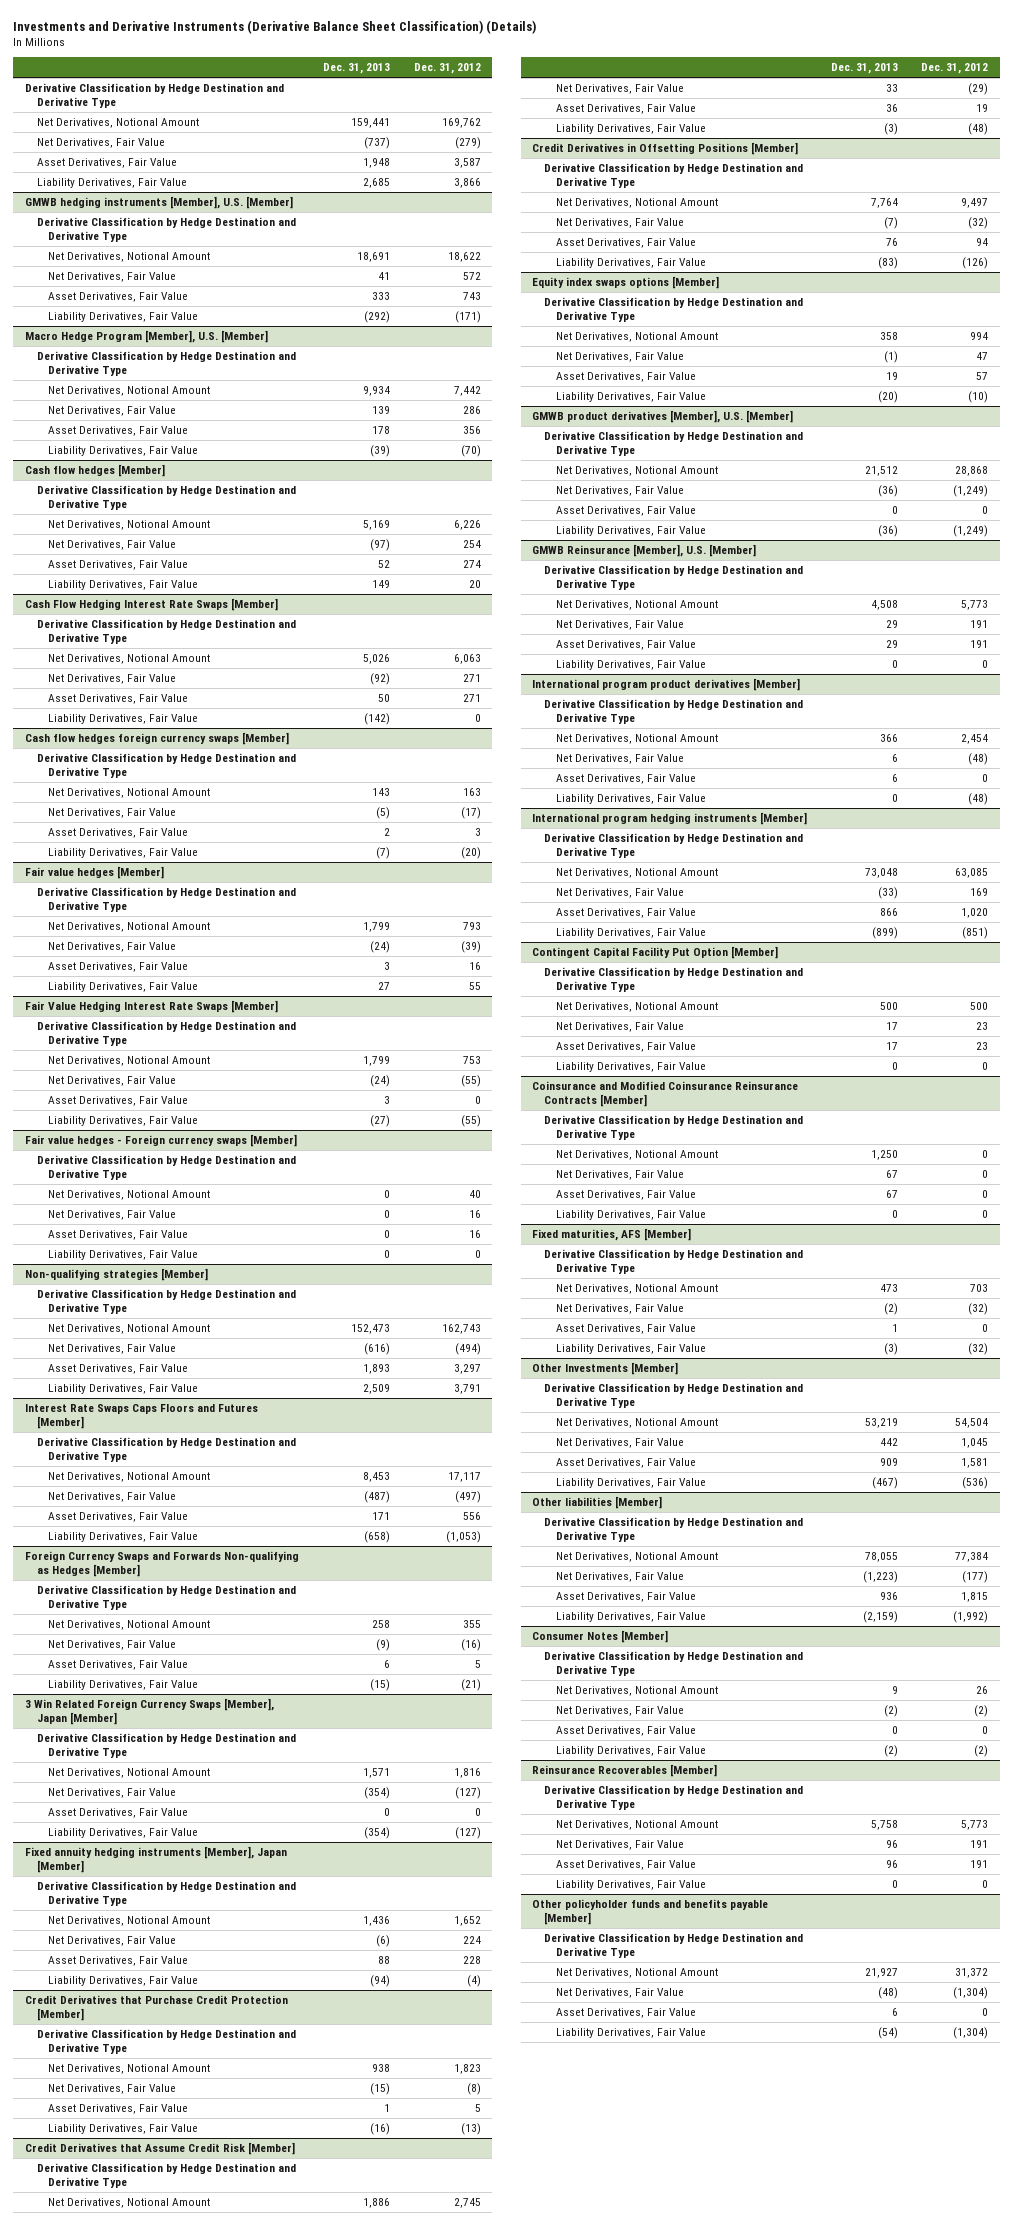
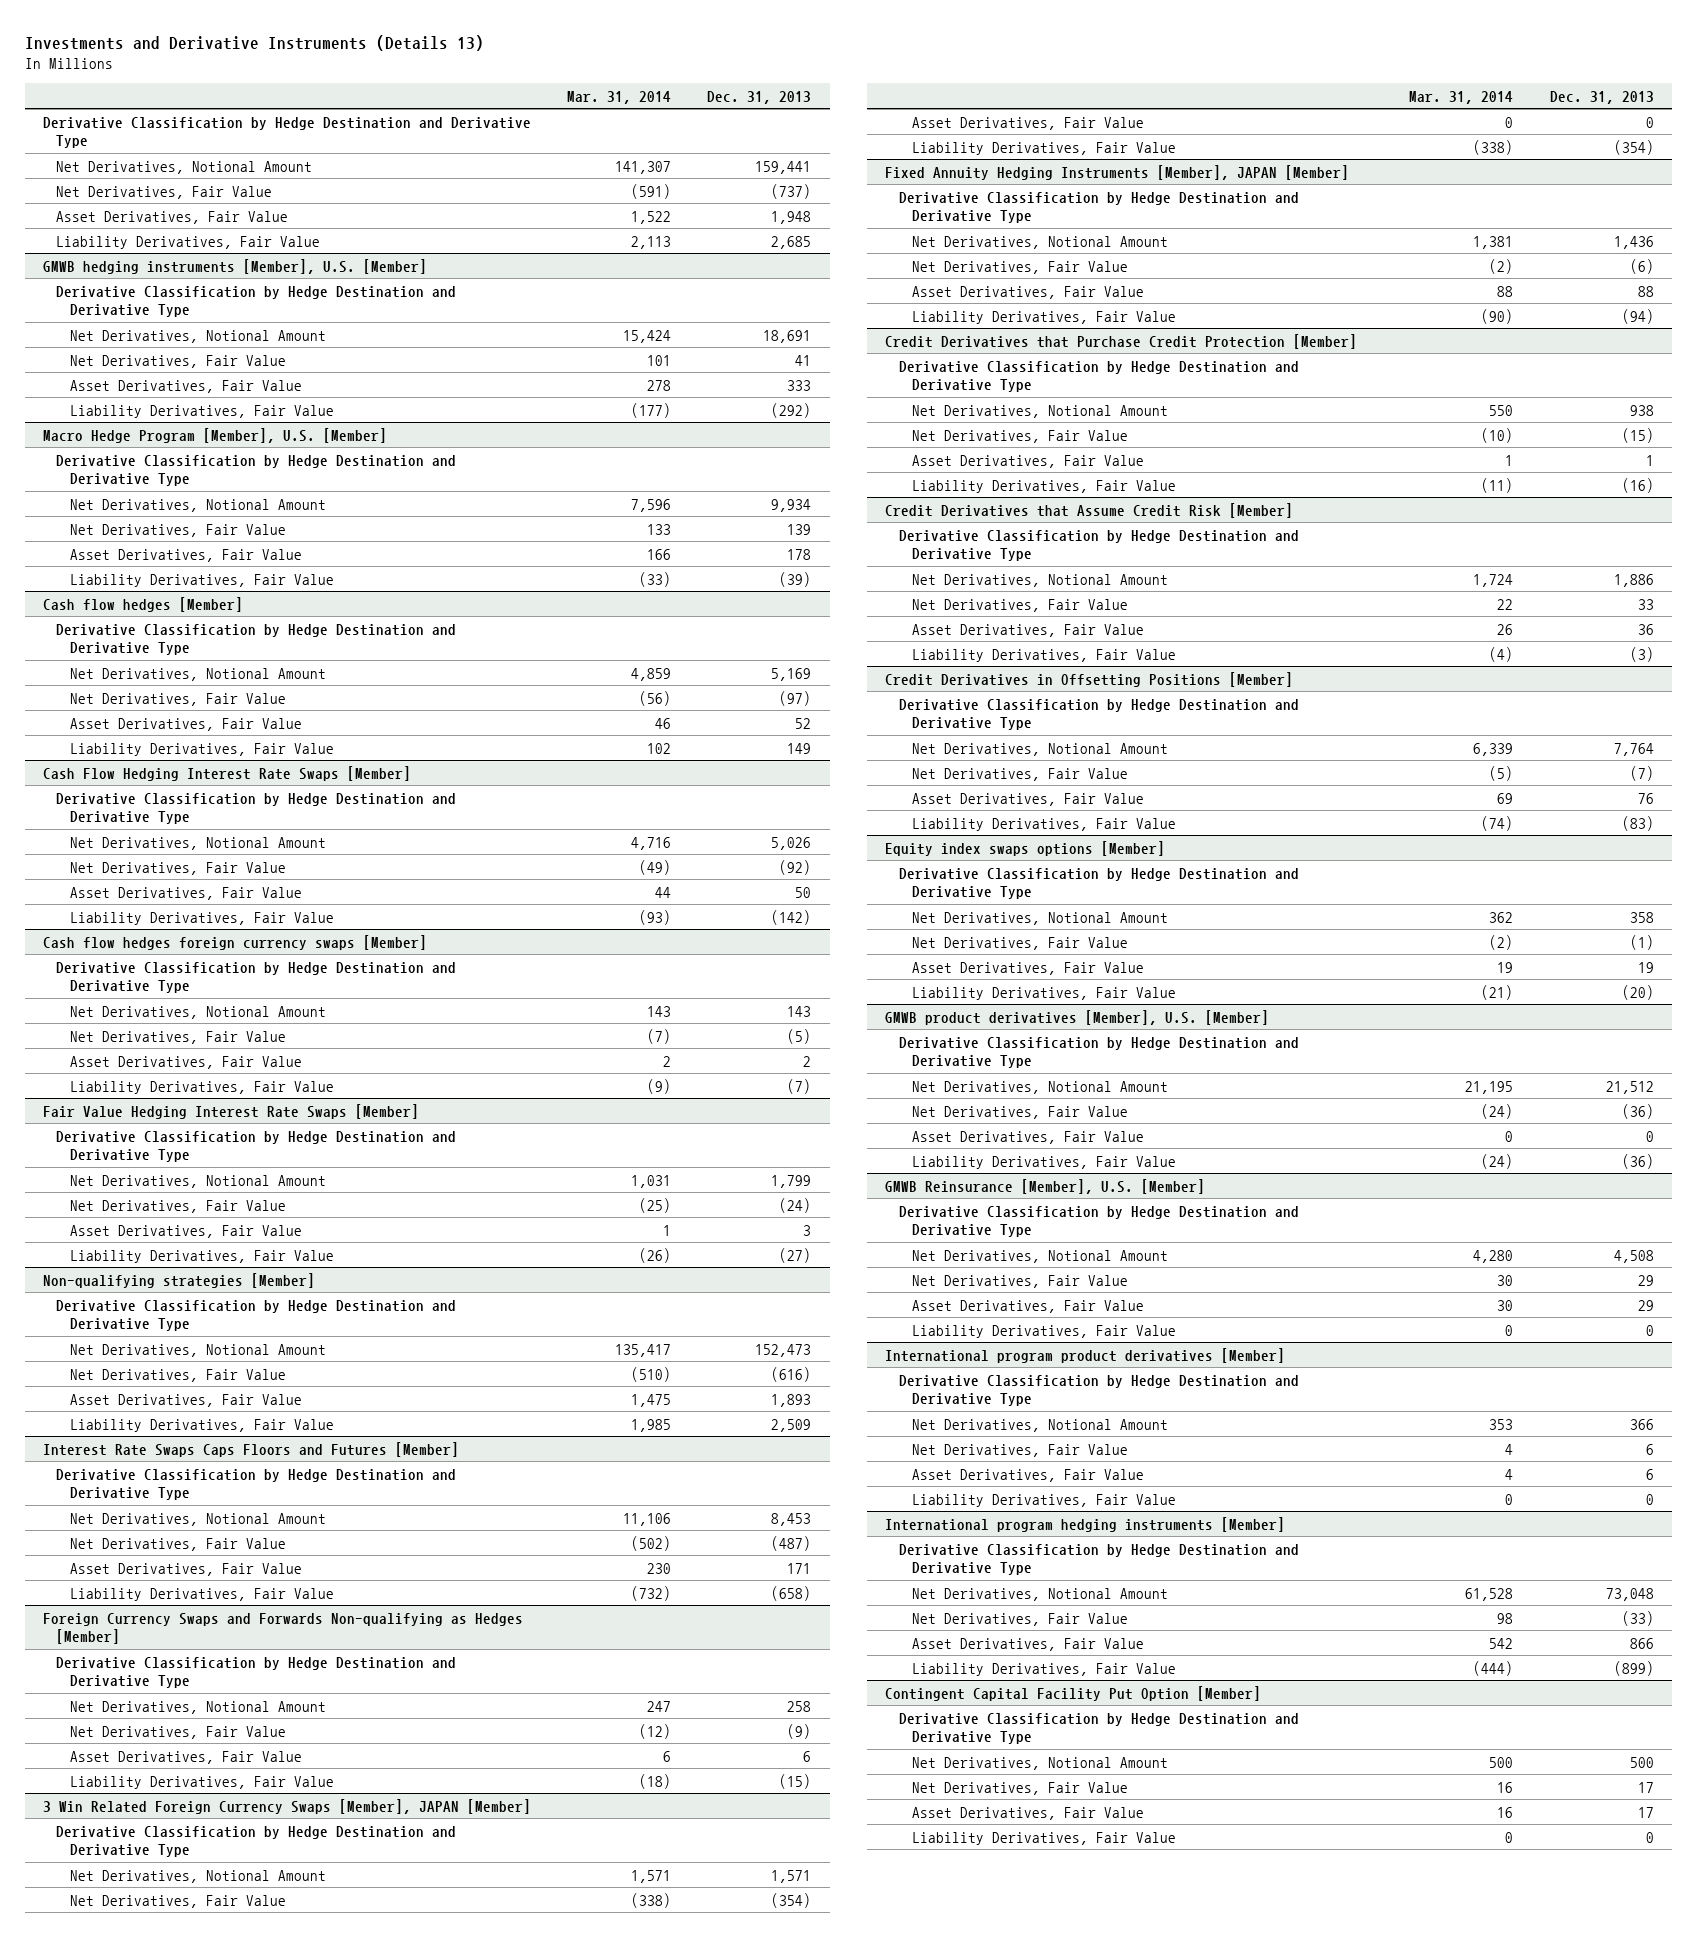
- Investments and Derivative Instruments (Derivative Balance Sheet Classification) (Details)
+ Investments and Derivative Instruments (Details 13)
- | Dec. 31, 2013 | Dec. 31, 2012
+ | Mar. 31, 2014 | Dec. 31, 2013
- Fair value hedges [Member]
- Derivative Classification by Hedge Destination and Derivative Type
- Net Derivatives, Notional Amount | 1,799 | 793
- Net Derivatives, Fair Value | (24) | (39)
- Asset Derivatives, Fair Value | 3 | 16
- Liability Derivatives, Fair Value | 27 | 55
- Fair value hedges - Foreign currency swaps [Member]
- Derivative Classification by Hedge Destination and Derivative Type
- Net Derivatives, Notional Amount | 0 | 40
- Net Derivatives, Fair Value | 0 | 16
- Asset Derivatives, Fair Value | 0 | 16
- Liability Derivatives, Fair Value | 0 | 0
- 3 Win Related Foreign Currency Swaps [Member], Japan [Member]
+ 3 Win Related Foreign Currency Swaps [Member], JAPAN [Member]
- Fixed annuity hedging instruments [Member], Japan [Member]
+ Fixed Annuity Hedging Instruments [Member], JAPAN [Member]
- Coinsurance and Modified Coinsurance Reinsurance Contracts [Member]
- Derivative Classification by Hedge Destination and Derivative Type
- Net Derivatives, Notional Amount | 1,250 | 0
- Net Derivatives, Fair Value | 67 | 0
- Asset Derivatives, Fair Value | 67 | 0
- Liability Derivatives, Fair Value | 0 | 0
- Fixed maturities, AFS [Member]
- Derivative Classification by Hedge Destination and Derivative Type
- Net Derivatives, Notional Amount | 473 | 703
- Net Derivatives, Fair Value | (2) | (32)
- Asset Derivatives, Fair Value | 1 | 0
- Liability Derivatives, Fair Value | (3) | (32)
- Other Investments [Member]
- Derivative Classification by Hedge Destination and Derivative Type
- Net Derivatives, Notional Amount | 53,219 | 54,504
- Net Derivatives, Fair Value | 442 | 1,045
- Asset Derivatives, Fair Value | 909 | 1,581
- Liability Derivatives, Fair Value | (467) | (536)
- Other liabilities [Member]
- Derivative Classification by Hedge Destination and Derivative Type
- Net Derivatives, Notional Amount | 78,055 | 77,384
- Net Derivatives, Fair Value | (1,223) | (177)
- Asset Derivatives, Fair Value | 936 | 1,815
- Liability Derivatives, Fair Value | (2,159) | (1,992)
- Consumer Notes [Member]
- Derivative Classification by Hedge Destination and Derivative Type
- Net Derivatives, Notional Amount | 9 | 26
- Net Derivatives, Fair Value | (2) | (2)
- Asset Derivatives, Fair Value | 0 | 0
- Liability Derivatives, Fair Value | (2) | (2)
- Reinsurance Recoverables [Member]
- Derivative Classification by Hedge Destination and Derivative Type
- Net Derivatives, Notional Amount | 5,758 | 5,773
- Net Derivatives, Fair Value | 96 | 191
- Asset Derivatives, Fair Value | 96 | 191
- Liability Derivatives, Fair Value | 0 | 0
- Other policyholder funds and benefits payable [Member]
- Derivative Classification by Hedge Destination and Derivative Type
- Net Derivatives, Notional Amount | 21,927 | 31,372
- Net Derivatives, Fair Value | (48) | (1,304)
- Asset Derivatives, Fair Value | 6 | 0
- Liability Derivatives, Fair Value | (54) | (1,304)

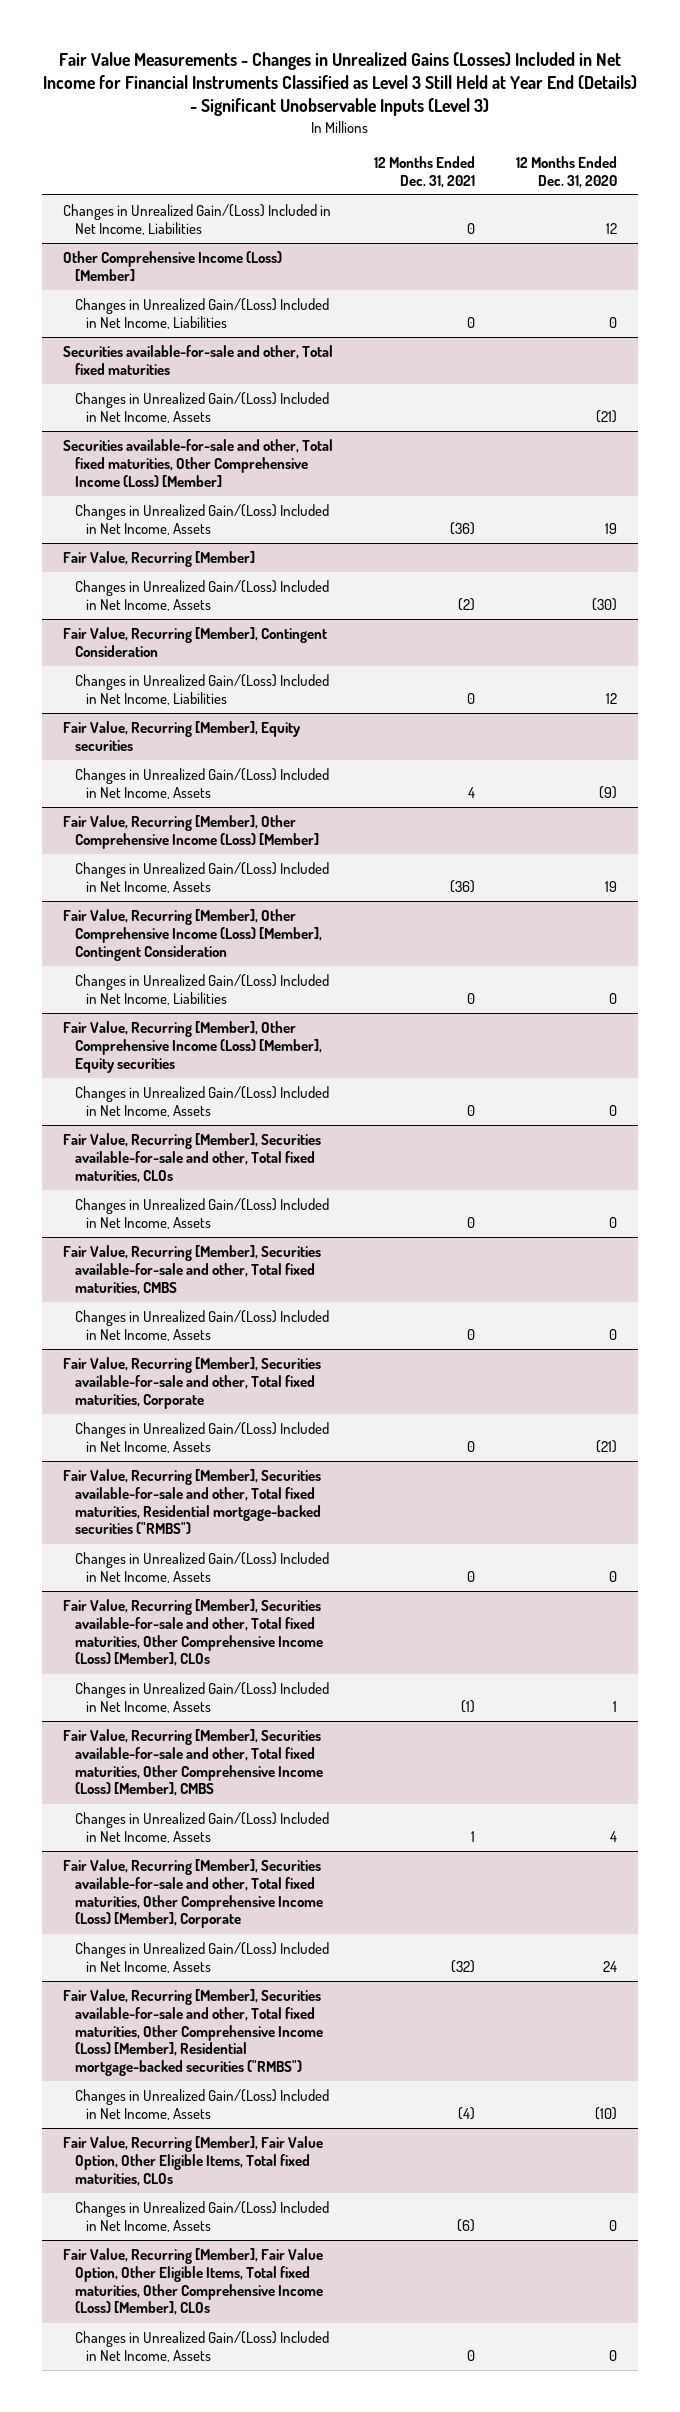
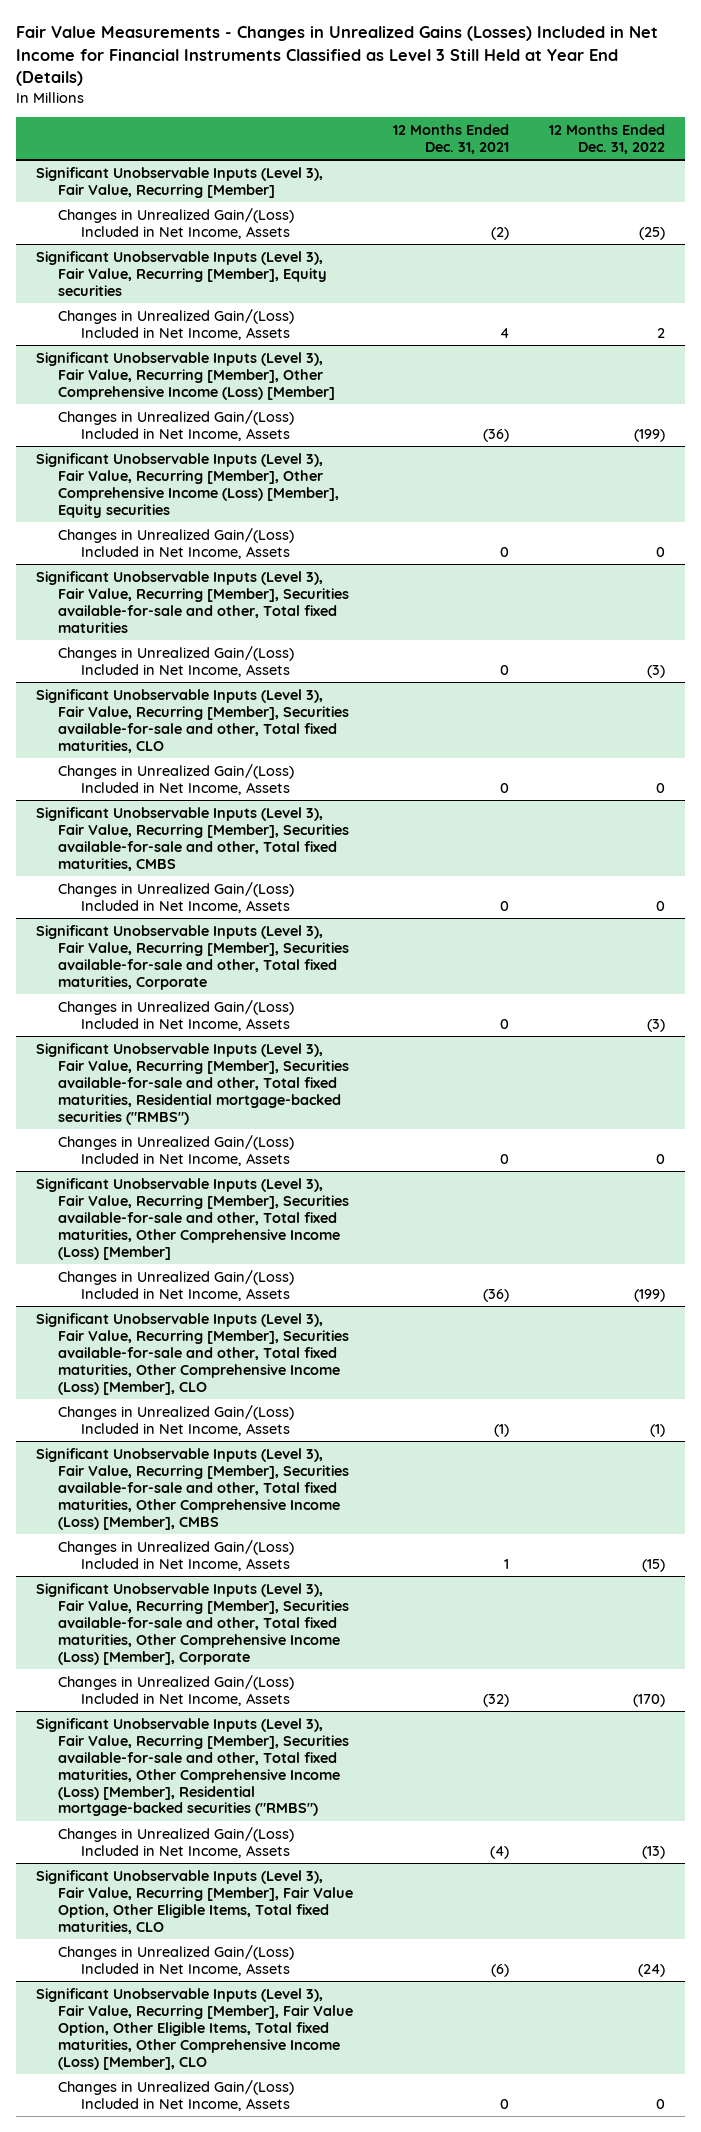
- Fair Value Measurements - Changes in Unrealized Gains (Losses) Included in Net Income for Financial Instruments Classified as Level 3 Still Held at Year End (Details) - Significant Unobservable Inputs (Level 3)
+ Fair Value Measurements - Changes in Unrealized Gains (Losses) Included in Net Income for Financial Instruments Classified as Level 3 Still Held at Year End (Details)
- | 12 Months Ended Dec. 31, 2021 | 12 Months Ended Dec. 31, 2020
+ | 12 Months Ended Dec. 31, 2021 | 12 Months Ended Dec. 31, 2022
- Changes in Unrealized Gain/(Loss) Included in Net Income, Liabilities | 0 | 12
- Other Comprehensive Income (Loss) [Member]
- Changes in Unrealized Gain/(Loss) Included in Net Income, Liabilities | 0 | 0
- Securities available-for-sale and other, Total fixed maturities
- Changes in Unrealized Gain/(Loss) Included in Net Income, Assets | | (21)
- Securities available-for-sale and other, Total fixed maturities, Other Comprehensive Income (Loss) [Member]
- Changes in Unrealized Gain/(Loss) Included in Net Income, Assets | (36) | 19
- Fair Value, Recurring [Member]
+ Significant Unobservable Inputs (Level 3), Fair Value, Recurring [Member]
- Fair Value, Recurring [Member], Contingent Consideration
- Changes in Unrealized Gain/(Loss) Included in Net Income, Liabilities | 0 | 12
- Fair Value, Recurring [Member], Equity securities
+ Significant Unobservable Inputs (Level 3), Fair Value, Recurring [Member], Equity securities
- Fair Value, Recurring [Member], Other Comprehensive Income (Loss) [Member]
+ Significant Unobservable Inputs (Level 3), Fair Value, Recurring [Member], Other Comprehensive Income (Loss) [Member]
- Fair Value, Recurring [Member], Other Comprehensive Income (Loss) [Member], Contingent Consideration
- Changes in Unrealized Gain/(Loss) Included in Net Income, Liabilities | 0 | 0
- Fair Value, Recurring [Member], Other Comprehensive Income (Loss) [Member], Equity securities
+ Significant Unobservable Inputs (Level 3), Fair Value, Recurring [Member], Other Comprehensive Income (Loss) [Member], Equity securities
- Fair Value, Recurring [Member], Securities available-for-sale and other, Total fixed maturities, CLOs
+ Significant Unobservable Inputs (Level 3), Fair Value, Recurring [Member], Securities available-for-sale and other, Total fixed maturities
- Fair Value, Recurring [Member], Securities available-for-sale and other, Total fixed maturities, CMBS
+ Significant Unobservable Inputs (Level 3), Fair Value, Recurring [Member], Securities available-for-sale and other, Total fixed maturities, CLO
- Fair Value, Recurring [Member], Securities available-for-sale and other, Total fixed maturities, Corporate
+ Significant Unobservable Inputs (Level 3), Fair Value, Recurring [Member], Securities available-for-sale and other, Total fixed maturities, CMBS
- Fair Value, Recurring [Member], Securities available-for-sale and other, Total fixed maturities, Residential mortgage-backed securities ("RMBS")
+ Significant Unobservable Inputs (Level 3), Fair Value, Recurring [Member], Securities available-for-sale and other, Total fixed maturities, Corporate
- Fair Value, Recurring [Member], Securities available-for-sale and other, Total fixed maturities, Other Comprehensive Income (Loss) [Member], CLOs
+ Significant Unobservable Inputs (Level 3), Fair Value, Recurring [Member], Securities available-for-sale and other, Total fixed maturities, Residential mortgage-backed securities ("RMBS")
+ Changes in Unrealized Gain/(Loss) Included in Net Income, Assets | 0 | 0
+ Significant Unobservable Inputs (Level 3), Fair Value, Recurring [Member], Securities available-for-sale and other, Total fixed maturities, Other Comprehensive Income (Loss) [Member]
+ Changes in Unrealized Gain/(Loss) Included in Net Income, Assets | (36) | (199)
+ Significant Unobservable Inputs (Level 3), Fair Value, Recurring [Member], Securities available-for-sale and other, Total fixed maturities, Other Comprehensive Income (Loss) [Member], CLO
- Fair Value, Recurring [Member], Securities available-for-sale and other, Total fixed maturities, Other Comprehensive Income (Loss) [Member], CMBS
+ Significant Unobservable Inputs (Level 3), Fair Value, Recurring [Member], Securities available-for-sale and other, Total fixed maturities, Other Comprehensive Income (Loss) [Member], CMBS
- Fair Value, Recurring [Member], Securities available-for-sale and other, Total fixed maturities, Other Comprehensive Income (Loss) [Member], Corporate
+ Significant Unobservable Inputs (Level 3), Fair Value, Recurring [Member], Securities available-for-sale and other, Total fixed maturities, Other Comprehensive Income (Loss) [Member], Corporate
- Fair Value, Recurring [Member], Securities available-for-sale and other, Total fixed maturities, Other Comprehensive Income (Loss) [Member], Residential mortgage-backed securities ("RMBS")
+ Significant Unobservable Inputs (Level 3), Fair Value, Recurring [Member], Securities available-for-sale and other, Total fixed maturities, Other Comprehensive Income (Loss) [Member], Residential mortgage-backed securities ("RMBS")
- Fair Value, Recurring [Member], Fair Value Option, Other Eligible Items, Total fixed maturities, CLOs
+ Significant Unobservable Inputs (Level 3), Fair Value, Recurring [Member], Fair Value Option, Other Eligible Items, Total fixed maturities, CLO
- Fair Value, Recurring [Member], Fair Value Option, Other Eligible Items, Total fixed maturities, Other Comprehensive Income (Loss) [Member], CLOs
+ Significant Unobservable Inputs (Level 3), Fair Value, Recurring [Member], Fair Value Option, Other Eligible Items, Total fixed maturities, Other Comprehensive Income (Loss) [Member], CLO

